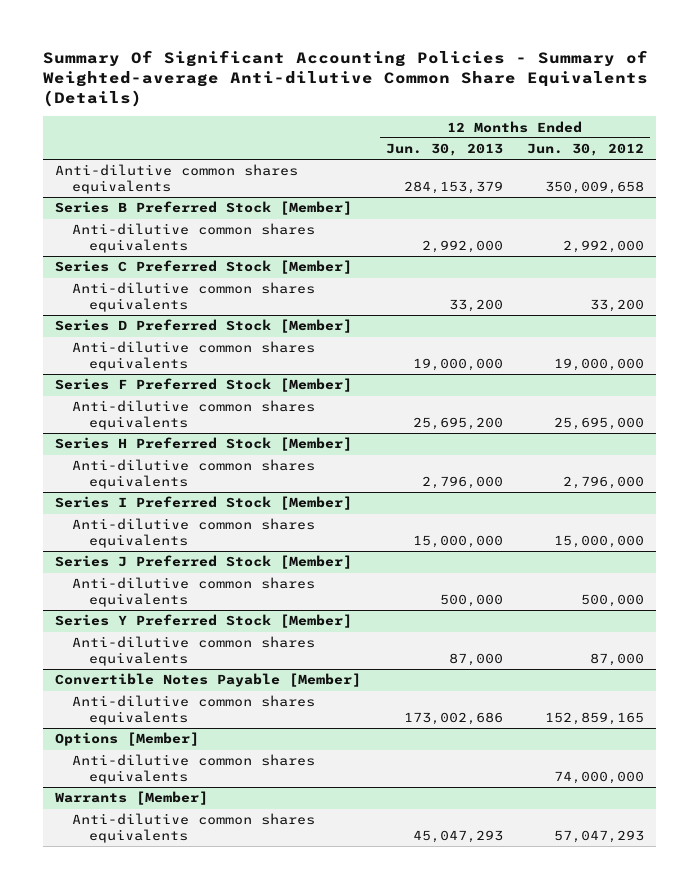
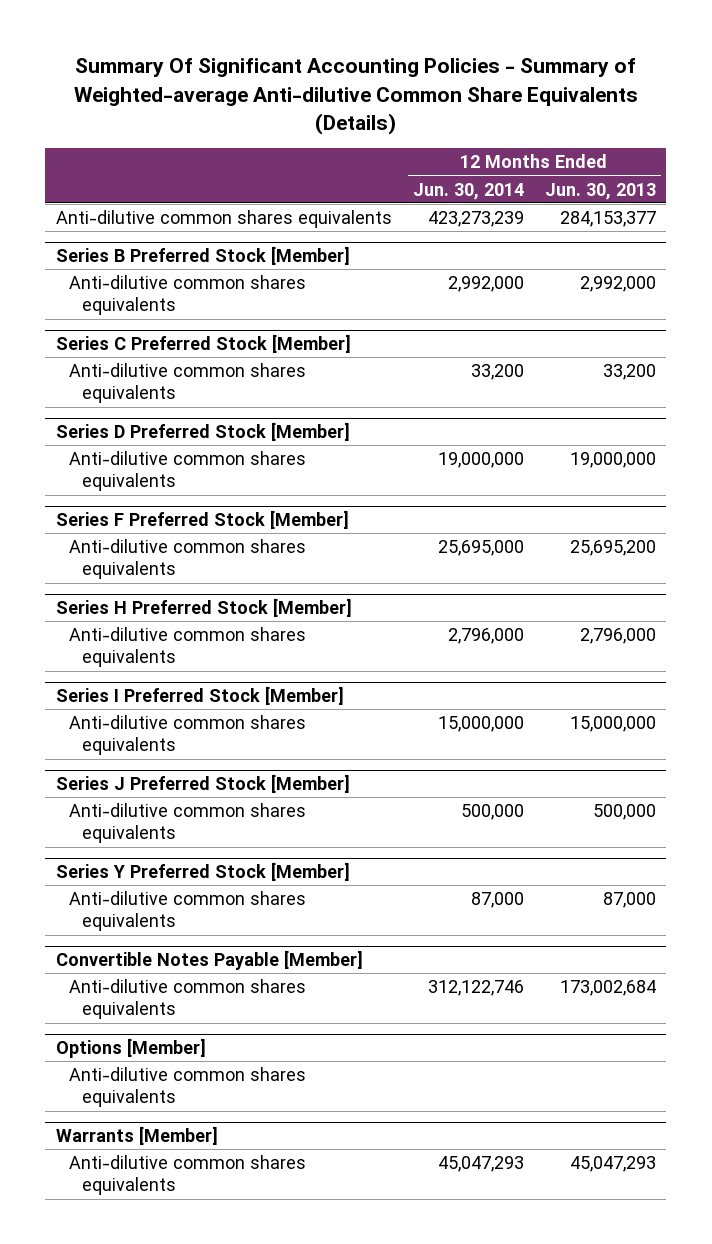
- | 12 Months Ended Jun. 30, 2013 | 12 Months Ended Jun. 30, 2012
+ | 12 Months Ended Jun. 30, 2014 | 12 Months Ended Jun. 30, 2013
- Anti-dilutive common shares equivalents | 284,153,379 | 350,009,658
+ Anti-dilutive common shares equivalents | 423,273,239 | 284,153,377
@ Convertible Notes Payable [Member]
- Anti-dilutive common shares equivalents | 173,002,686 | 152,859,165
+ Anti-dilutive common shares equivalents | 312,122,746 | 173,002,684

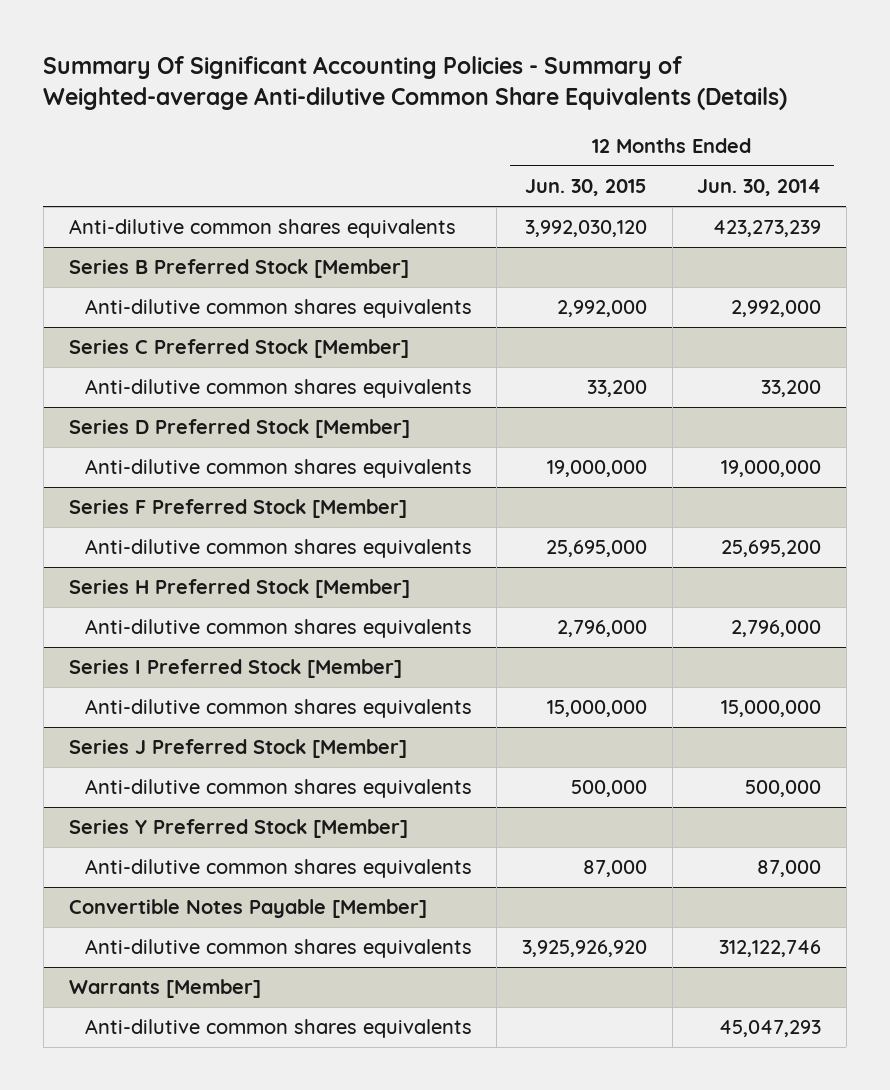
- | 12 Months Ended Jun. 30, 2014 | 12 Months Ended Jun. 30, 2013
+ | 12 Months Ended Jun. 30, 2015 | 12 Months Ended Jun. 30, 2014
@ Series F Preferred Stock [Member]
- Anti-dilutive common shares equivalents | 25,695,000 | 25,695,200
+ Anti-dilutive common shares equivalents | 25,695,000 | 25,695,200
- Options [Member]
- Anti-dilutive common shares equivalents

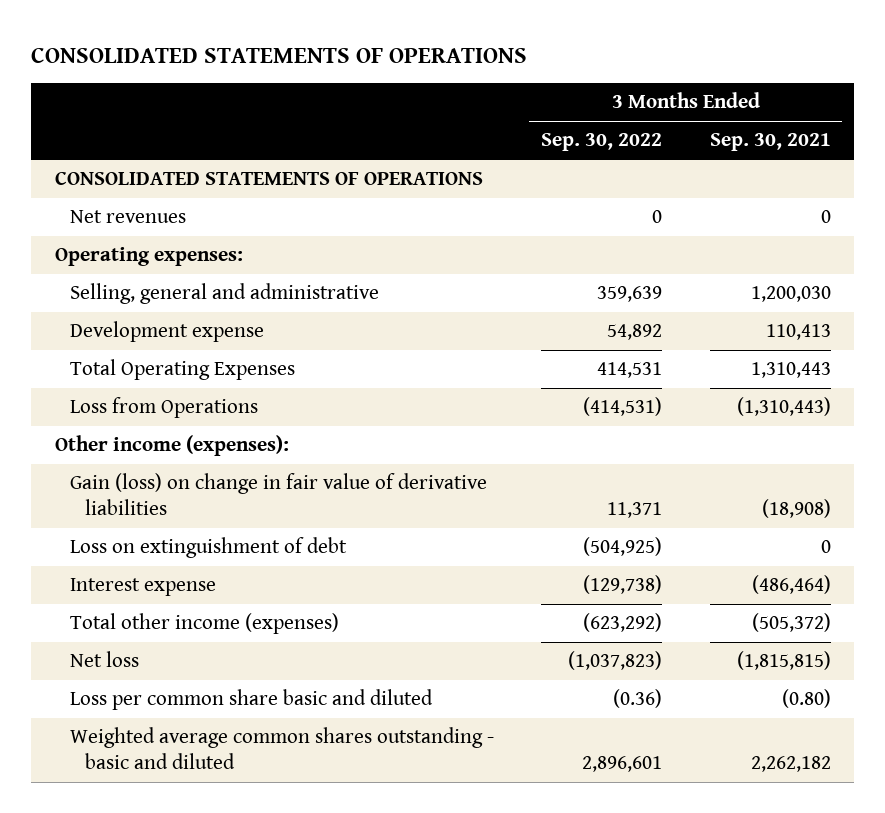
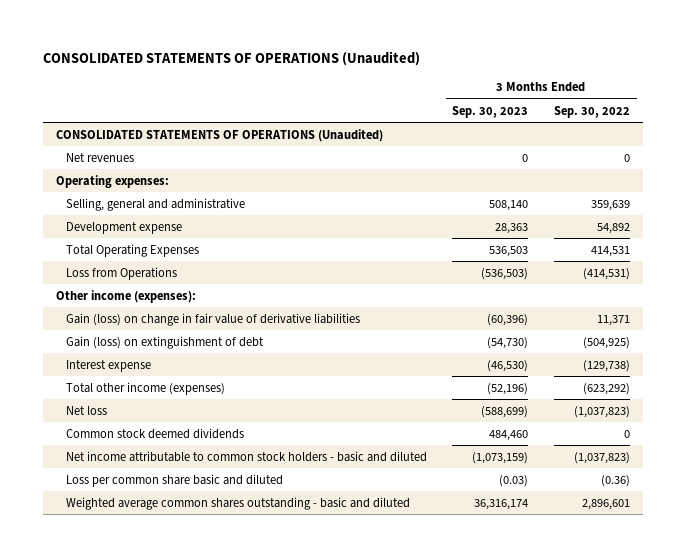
- CONSOLIDATED STATEMENTS OF OPERATIONS
+ CONSOLIDATED STATEMENTS OF OPERATIONS (Unaudited)
- | 3 Months Ended Sep. 30, 2022 | 3 Months Ended Sep. 30, 2021
+ | 3 Months Ended Sep. 30, 2023 | 3 Months Ended Sep. 30, 2022
- CONSOLIDATED STATEMENTS OF OPERATIONS
+ CONSOLIDATED STATEMENTS OF OPERATIONS (Unaudited)
- Loss on extinguishment of debt | (504,925) | 0
+ Gain (loss) on extinguishment of debt | (54,730) | (504,925)
+ Common stock deemed dividends | 484,460 | 0
+ Net income attributable to common stock holders - basic and diluted | (1,073,159) | (1,037,823)

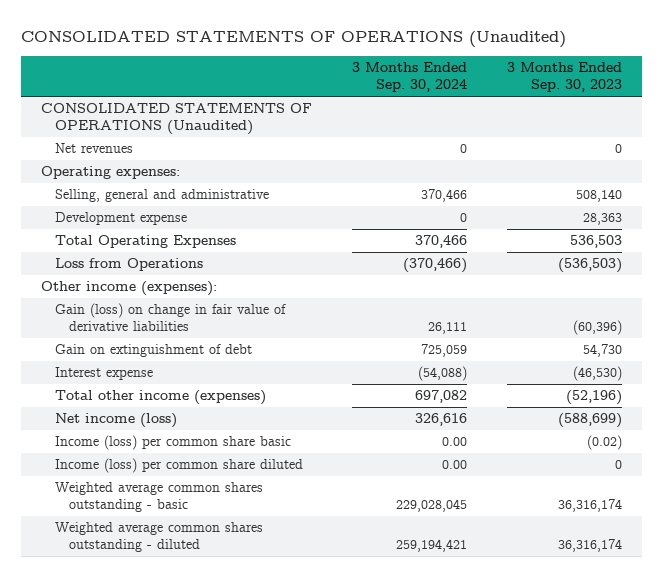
- | 3 Months Ended Sep. 30, 2023 | 3 Months Ended Sep. 30, 2022
+ | 3 Months Ended Sep. 30, 2024 | 3 Months Ended Sep. 30, 2023
- Gain (loss) on extinguishment of debt | (54,730) | (504,925)
+ Gain on extinguishment of debt | 725,059 | 54,730
- Net loss | (588,699) | (1,037,823)
- Common stock deemed dividends | 484,460 | 0
- Net income attributable to common stock holders - basic and diluted | (1,073,159) | (1,037,823)
- Loss per common share basic and diluted | (0.03) | (0.36)
- Weighted average common shares outstanding - basic and diluted | 36,316,174 | 2,896,601
+ Net income (loss) | 326,616 | (588,699)
+ Income (loss) per common share basic | 0.00 | (0.02)
+ Income (loss) per common share diluted | 0.00 | 0
+ Weighted average common shares outstanding - basic | 229,028,045 | 36,316,174
+ Weighted average common shares outstanding - diluted | 259,194,421 | 36,316,174

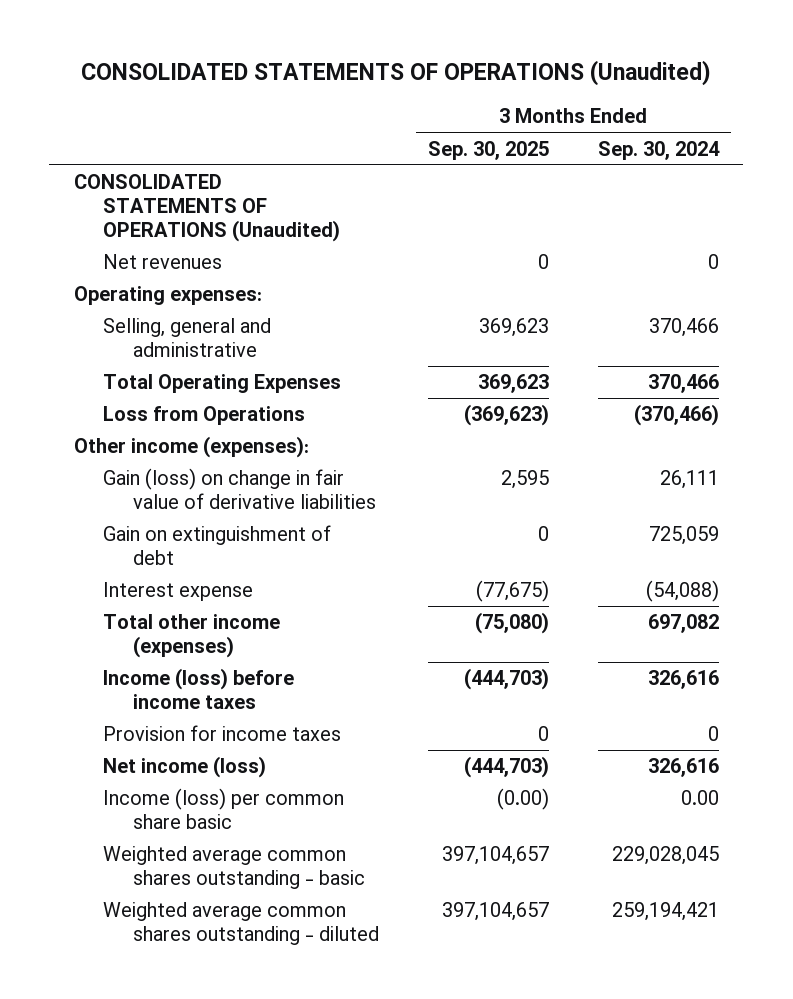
- | 3 Months Ended Sep. 30, 2024 | 3 Months Ended Sep. 30, 2023
+ | 3 Months Ended Sep. 30, 2025 | 3 Months Ended Sep. 30, 2024
- Development expense | 0 | 28,363
+ Income (loss) before income taxes | (444,703) | 326,616
+ Provision for income taxes | 0 | 0
- Income (loss) per common share diluted | 0.00 | 0

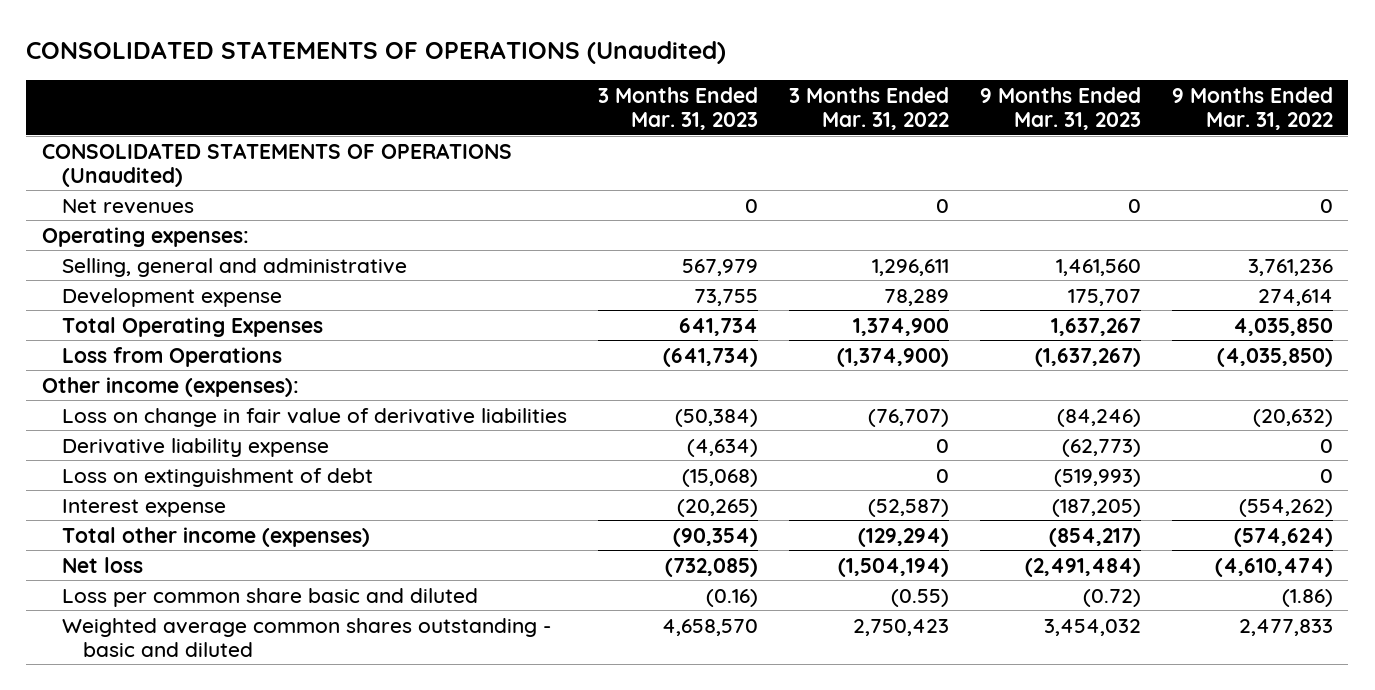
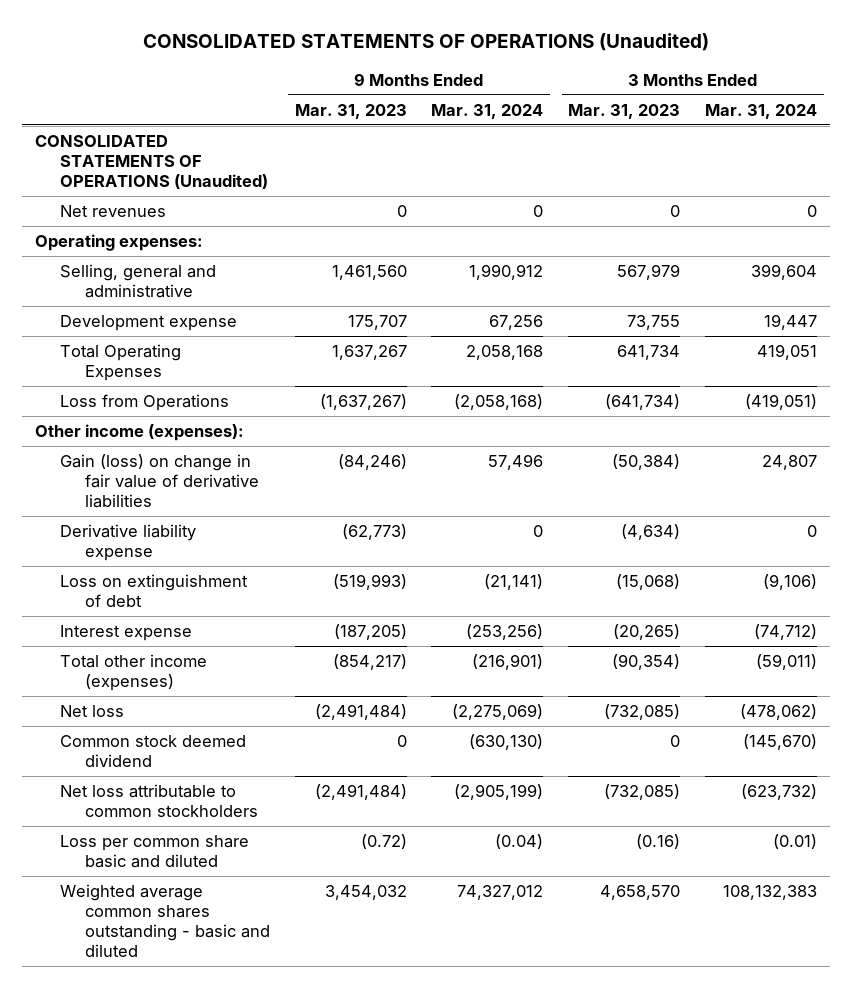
- | 3 Months Ended Mar. 31, 2023 | 3 Months Ended Mar. 31, 2022 | 9 Months Ended Mar. 31, 2023 | 9 Months Ended Mar. 31, 2022
+ | 9 Months Ended Mar. 31, 2023 | 9 Months Ended Mar. 31, 2024 | 3 Months Ended Mar. 31, 2023 | 3 Months Ended Mar. 31, 2024
- Loss on change in fair value of derivative liabilities | (50,384) | (76,707) | (84,246) | (20,632)
+ Gain (loss) on change in fair value of derivative liabilities | (84,246) | 57,496 | (50,384) | 24,807
+ Common stock deemed dividend | 0 | (630,130) | 0 | (145,670)
+ Net loss attributable to common stockholders | (2,491,484) | (2,905,199) | (732,085) | (623,732)

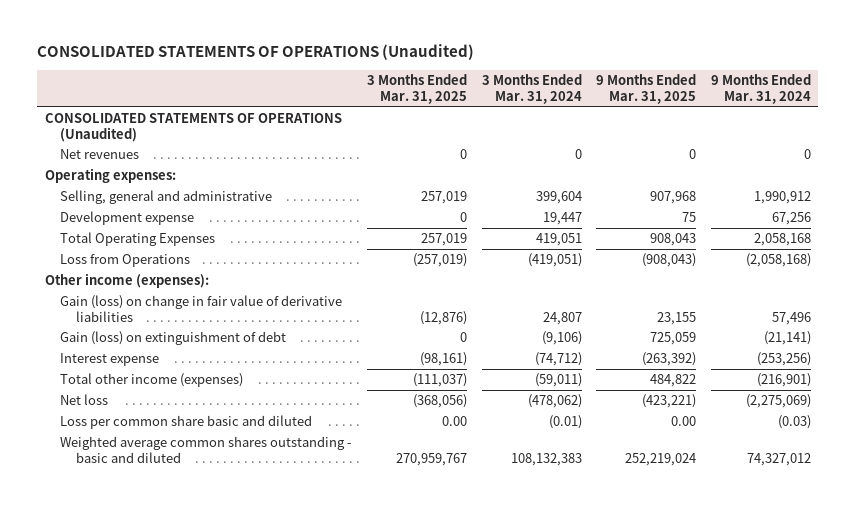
- | 9 Months Ended Mar. 31, 2023 | 9 Months Ended Mar. 31, 2024 | 3 Months Ended Mar. 31, 2023 | 3 Months Ended Mar. 31, 2024
+ | 3 Months Ended Mar. 31, 2025 | 3 Months Ended Mar. 31, 2024 | 9 Months Ended Mar. 31, 2025 | 9 Months Ended Mar. 31, 2024
- Derivative liability expense | (62,773) | 0 | (4,634) | 0
- Loss on extinguishment of debt | (519,993) | (21,141) | (15,068) | (9,106)
+ Gain (loss) on extinguishment of debt | 0 | (9,106) | 725,059 | (21,141)
- Common stock deemed dividend | 0 | (630,130) | 0 | (145,670)
- Net loss attributable to common stockholders | (2,491,484) | (2,905,199) | (732,085) | (623,732)
- Loss per common share basic and diluted | (0.72) | (0.04) | (0.16) | (0.01)
+ Loss per common share basic and diluted | 0.00 | (0.01) | 0.00 | (0.03)

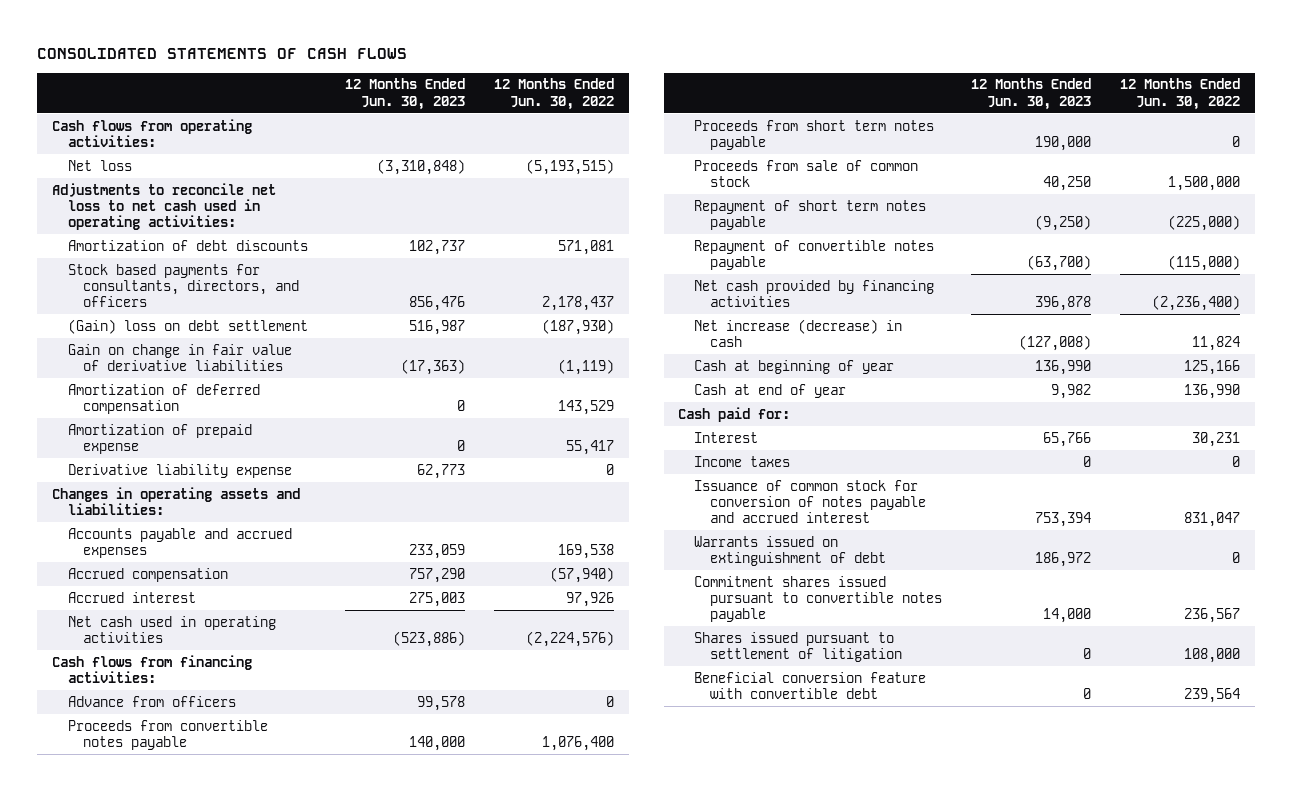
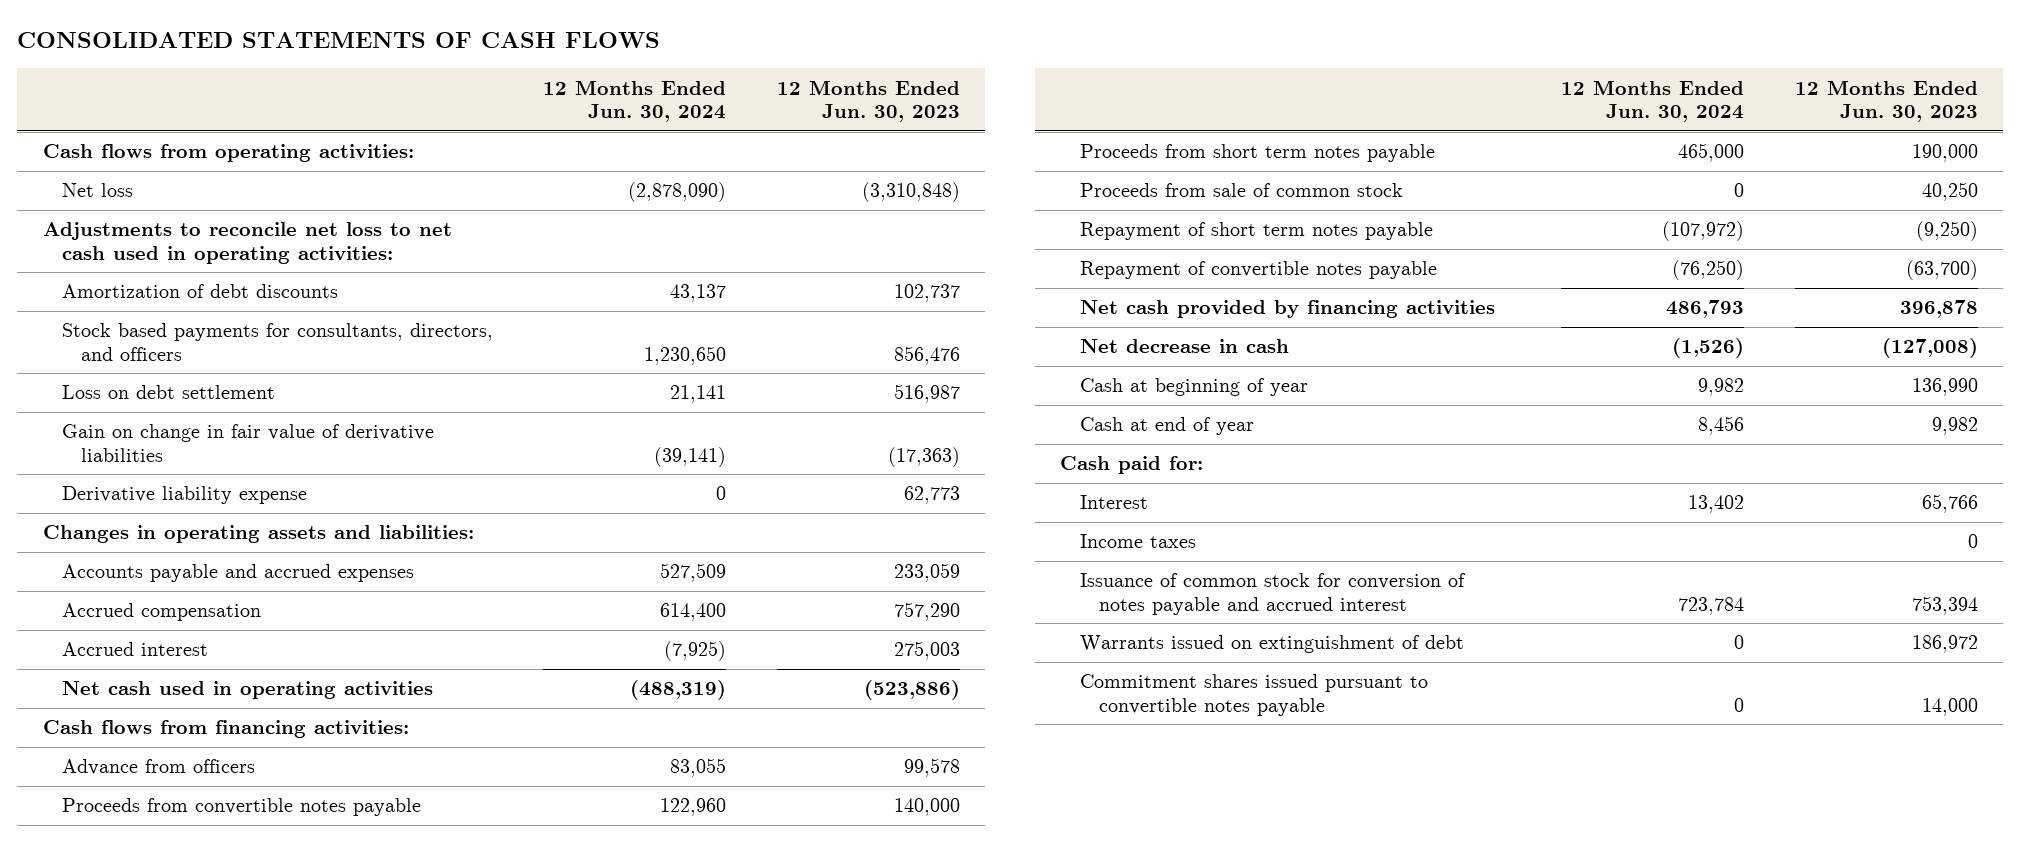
- | 12 Months Ended Jun. 30, 2023 | 12 Months Ended Jun. 30, 2022
+ | 12 Months Ended Jun. 30, 2024 | 12 Months Ended Jun. 30, 2023
- (Gain) loss on debt settlement | 516,987 | (187,930)
+ Loss on debt settlement | 21,141 | 516,987
- Amortization of deferred compensation | 0 | 143,529
- Amortization of prepaid expense | 0 | 55,417
- Net increase (decrease) in cash | (127,008) | 11,824
+ Net decrease in cash | (1,526) | (127,008)
- Shares issued pursuant to settlement of litigation | 0 | 108,000
- Beneficial conversion feature with convertible debt | 0 | 239,564

